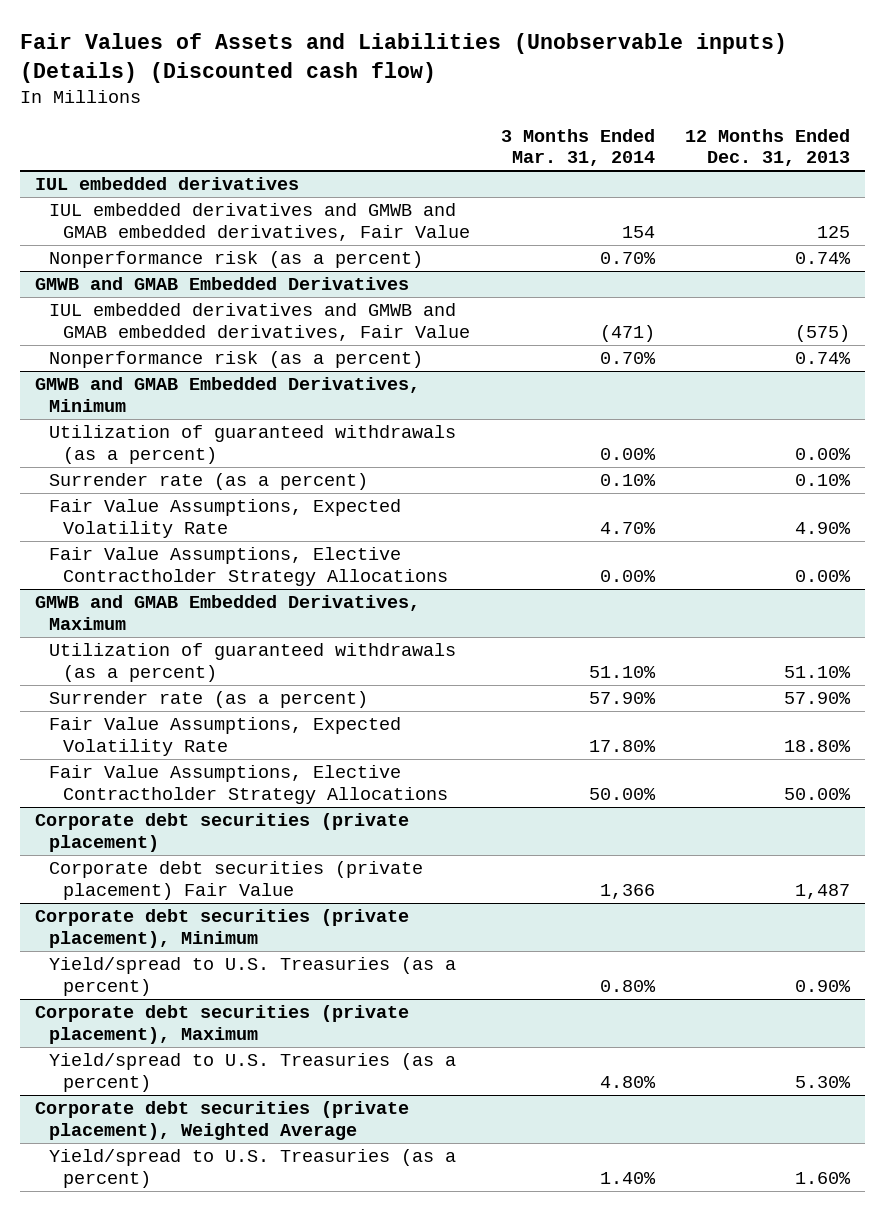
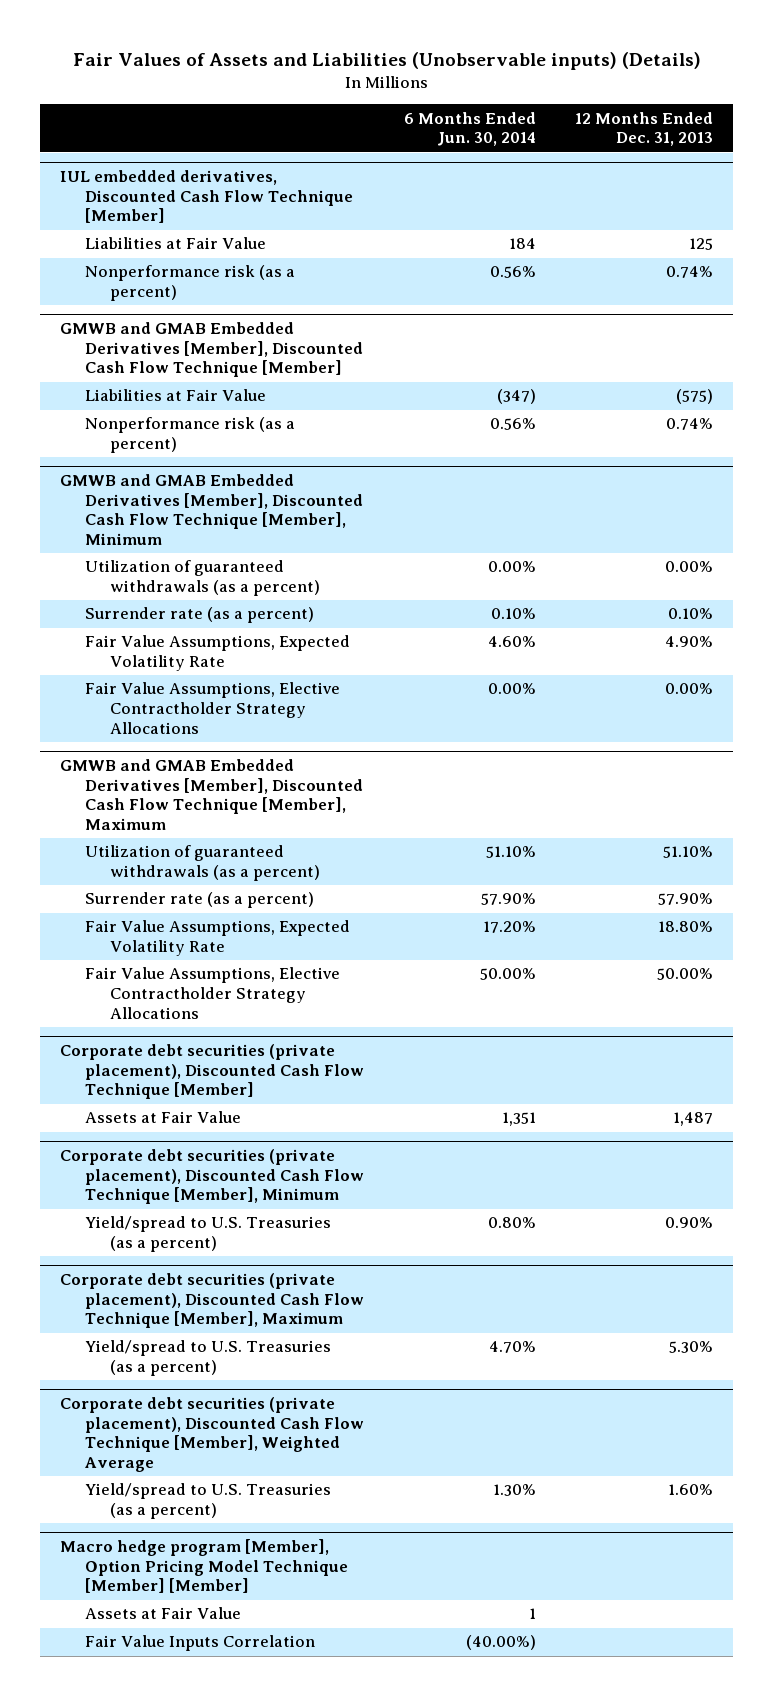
- Fair Values of Assets and Liabilities (Unobservable inputs) (Details) (Discounted cash flow)
+ Fair Values of Assets and Liabilities (Unobservable inputs) (Details)
- | 3 Months Ended Mar. 31, 2014 | 12 Months Ended Dec. 31, 2013
+ | 6 Months Ended Jun. 30, 2014 | 12 Months Ended Dec. 31, 2013
- IUL embedded derivatives
- IUL embedded derivatives and GMWB and GMAB embedded derivatives, Fair Value | 154 | 125
+ IUL embedded derivatives, Discounted Cash Flow Technique [Member]
+ Liabilities at Fair Value | 184 | 125
- GMWB and GMAB Embedded Derivatives
- IUL embedded derivatives and GMWB and GMAB embedded derivatives, Fair Value | (471) | (575)
+ GMWB and GMAB Embedded Derivatives [Member], Discounted Cash Flow Technique [Member]
+ Liabilities at Fair Value | (347) | (575)
- GMWB and GMAB Embedded Derivatives, Minimum
+ GMWB and GMAB Embedded Derivatives [Member], Discounted Cash Flow Technique [Member], Minimum
- GMWB and GMAB Embedded Derivatives, Maximum
+ GMWB and GMAB Embedded Derivatives [Member], Discounted Cash Flow Technique [Member], Maximum
- Corporate debt securities (private placement)
- Corporate debt securities (private placement) Fair Value | 1,366 | 1,487
- Corporate debt securities (private placement), Minimum
+ Corporate debt securities (private placement), Discounted Cash Flow Technique [Member]
+ Assets at Fair Value | 1,351 | 1,487
+ Corporate debt securities (private placement), Discounted Cash Flow Technique [Member], Minimum
- Corporate debt securities (private placement), Maximum
+ Corporate debt securities (private placement), Discounted Cash Flow Technique [Member], Maximum
- Corporate debt securities (private placement), Weighted Average
+ Corporate debt securities (private placement), Discounted Cash Flow Technique [Member], Weighted Average
+ Macro hedge program [Member], Option Pricing Model Technique [Member] [Member]
+ Assets at Fair Value | 1 |
+ Fair Value Inputs Correlation | (40.00%) |

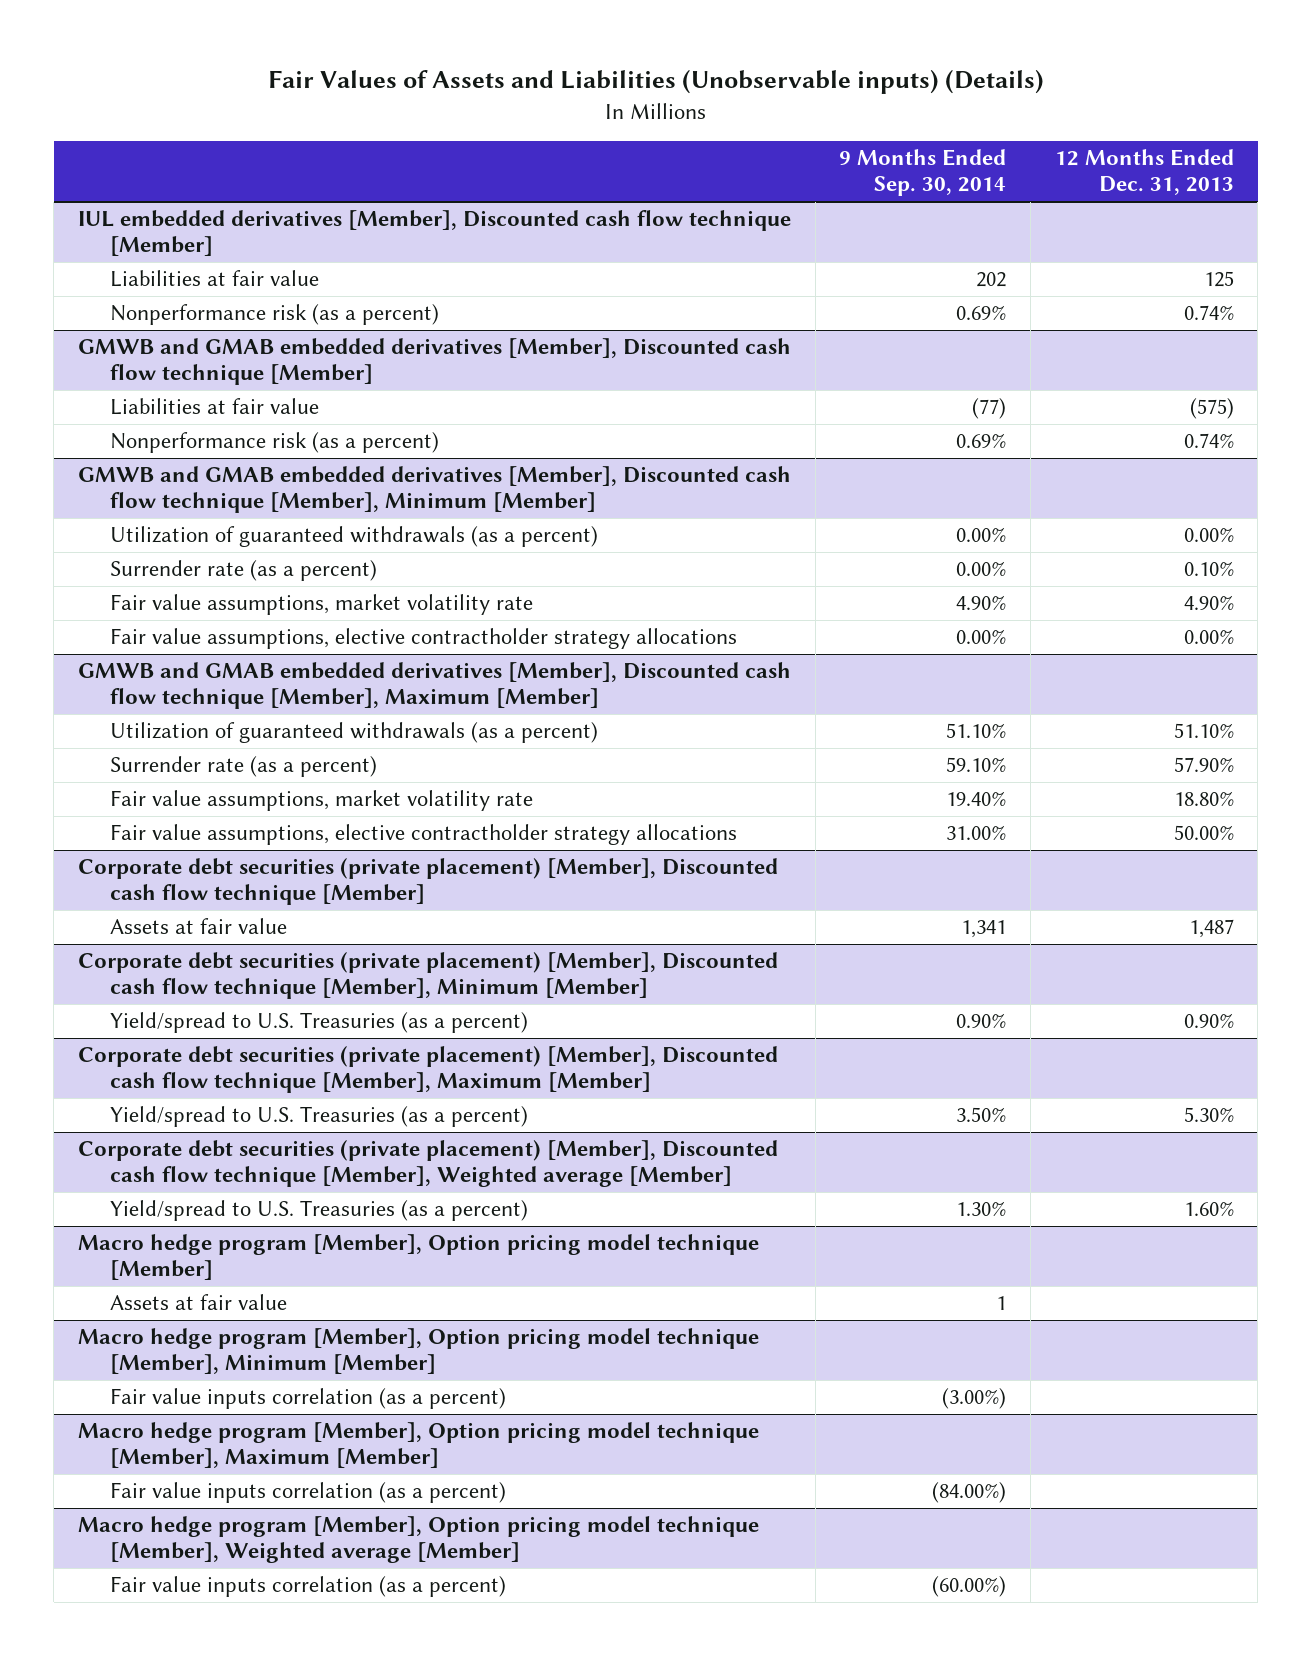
- | 6 Months Ended Jun. 30, 2014 | 12 Months Ended Dec. 31, 2013
+ | 9 Months Ended Sep. 30, 2014 | 12 Months Ended Dec. 31, 2013
- IUL embedded derivatives, Discounted Cash Flow Technique [Member]
- Liabilities at Fair Value | 184 | 125
+ IUL embedded derivatives [Member], Discounted cash flow technique [Member]
+ Liabilities at fair value | 202 | 125
- GMWB and GMAB Embedded Derivatives [Member], Discounted Cash Flow Technique [Member]
- Liabilities at Fair Value | (347) | (575)
+ GMWB and GMAB embedded derivatives [Member], Discounted cash flow technique [Member]
+ Liabilities at fair value | (77) | (575)
- GMWB and GMAB Embedded Derivatives [Member], Discounted Cash Flow Technique [Member], Minimum
+ GMWB and GMAB embedded derivatives [Member], Discounted cash flow technique [Member], Minimum [Member]
- Fair Value Assumptions, Expected Volatility Rate | 4.60% | 4.90%
- Fair Value Assumptions, Elective Contractholder Strategy Allocations | 0.00% | 0.00%
- GMWB and GMAB Embedded Derivatives [Member], Discounted Cash Flow Technique [Member], Maximum
+ Fair value assumptions, market volatility rate | 4.90% | 4.90%
+ Fair value assumptions, elective contractholder strategy allocations | 0.00% | 0.00%
+ GMWB and GMAB embedded derivatives [Member], Discounted cash flow technique [Member], Maximum [Member]
- Fair Value Assumptions, Expected Volatility Rate | 17.20% | 18.80%
- Fair Value Assumptions, Elective Contractholder Strategy Allocations | 50.00% | 50.00%
- Corporate debt securities (private placement), Discounted Cash Flow Technique [Member]
- Assets at Fair Value | 1,351 | 1,487
- Corporate debt securities (private placement), Discounted Cash Flow Technique [Member], Minimum
+ Fair value assumptions, market volatility rate | 19.40% | 18.80%
+ Fair value assumptions, elective contractholder strategy allocations | 31.00% | 50.00%
+ Corporate debt securities (private placement) [Member], Discounted cash flow technique [Member]
+ Assets at fair value | 1,341 | 1,487
+ Corporate debt securities (private placement) [Member], Discounted cash flow technique [Member], Minimum [Member]
- Corporate debt securities (private placement), Discounted Cash Flow Technique [Member], Maximum
+ Corporate debt securities (private placement) [Member], Discounted cash flow technique [Member], Maximum [Member]
- Corporate debt securities (private placement), Discounted Cash Flow Technique [Member], Weighted Average
+ Corporate debt securities (private placement) [Member], Discounted cash flow technique [Member], Weighted average [Member]
- Macro hedge program [Member], Option Pricing Model Technique [Member] [Member]
- Assets at Fair Value | 1 |
- Fair Value Inputs Correlation | (40.00%) |
+ Macro hedge program [Member], Option pricing model technique [Member]
+ Assets at fair value | 1 |
+ Macro hedge program [Member], Option pricing model technique [Member], Minimum [Member]
+ Fair value inputs correlation (as a percent) | (3.00%) |
+ Macro hedge program [Member], Option pricing model technique [Member], Maximum [Member]
+ Fair value inputs correlation (as a percent) | (84.00%) |
+ Macro hedge program [Member], Option pricing model technique [Member], Weighted average [Member]
+ Fair value inputs correlation (as a percent) | (60.00%) |

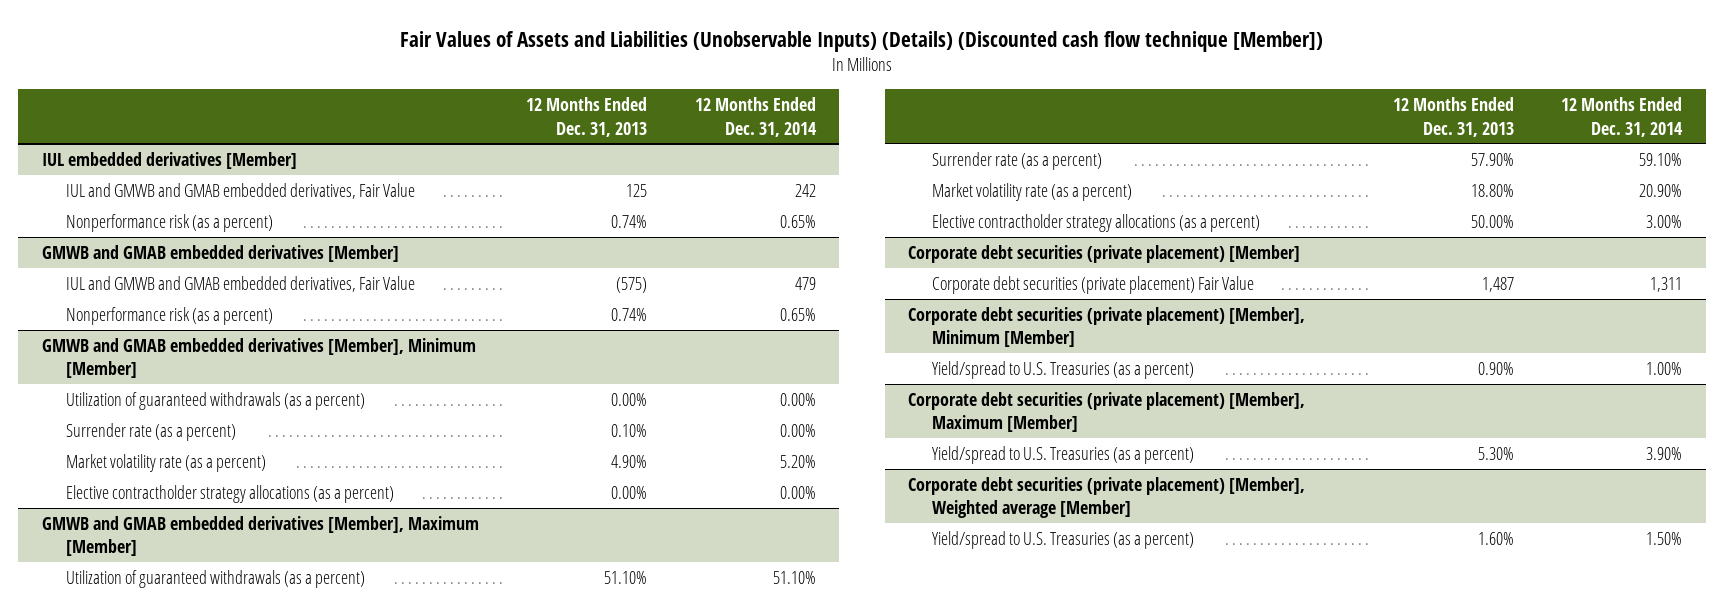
- Fair Values of Assets and Liabilities (Unobservable inputs) (Details)
+ Fair Values of Assets and Liabilities (Unobservable Inputs) (Details) (Discounted cash flow technique [Member])
- | 9 Months Ended Sep. 30, 2014 | 12 Months Ended Dec. 31, 2013
+ | 12 Months Ended Dec. 31, 2013 | 12 Months Ended Dec. 31, 2014
- IUL embedded derivatives [Member], Discounted cash flow technique [Member]
- Liabilities at fair value | 202 | 125
+ IUL embedded derivatives [Member]
+ IUL and GMWB and GMAB embedded derivatives, Fair Value | 125 | 242
- GMWB and GMAB embedded derivatives [Member], Discounted cash flow technique [Member]
- Liabilities at fair value | (77) | (575)
+ GMWB and GMAB embedded derivatives [Member]
+ IUL and GMWB and GMAB embedded derivatives, Fair Value | (575) | 479
- GMWB and GMAB embedded derivatives [Member], Discounted cash flow technique [Member], Minimum [Member]
+ GMWB and GMAB embedded derivatives [Member], Minimum [Member]
- Fair value assumptions, market volatility rate | 4.90% | 4.90%
- Fair value assumptions, elective contractholder strategy allocations | 0.00% | 0.00%
- GMWB and GMAB embedded derivatives [Member], Discounted cash flow technique [Member], Maximum [Member]
+ Market volatility rate (as a percent) | 4.90% | 5.20%
+ Elective contractholder strategy allocations (as a percent) | 0.00% | 0.00%
+ GMWB and GMAB embedded derivatives [Member], Maximum [Member]
- Fair value assumptions, market volatility rate | 19.40% | 18.80%
- Fair value assumptions, elective contractholder strategy allocations | 31.00% | 50.00%
- Corporate debt securities (private placement) [Member], Discounted cash flow technique [Member]
- Assets at fair value | 1,341 | 1,487
- Corporate debt securities (private placement) [Member], Discounted cash flow technique [Member], Minimum [Member]
+ Market volatility rate (as a percent) | 18.80% | 20.90%
+ Elective contractholder strategy allocations (as a percent) | 50.00% | 3.00%
+ Corporate debt securities (private placement) [Member]
+ Corporate debt securities (private placement) Fair Value | 1,487 | 1,311
+ Corporate debt securities (private placement) [Member], Minimum [Member]
- Corporate debt securities (private placement) [Member], Discounted cash flow technique [Member], Maximum [Member]
+ Corporate debt securities (private placement) [Member], Maximum [Member]
- Corporate debt securities (private placement) [Member], Discounted cash flow technique [Member], Weighted average [Member]
+ Corporate debt securities (private placement) [Member], Weighted average [Member]
- Macro hedge program [Member], Option pricing model technique [Member]
- Assets at fair value | 1 |
- Macro hedge program [Member], Option pricing model technique [Member], Minimum [Member]
- Fair value inputs correlation (as a percent) | (3.00%) |
- Macro hedge program [Member], Option pricing model technique [Member], Maximum [Member]
- Fair value inputs correlation (as a percent) | (84.00%) |
- Macro hedge program [Member], Option pricing model technique [Member], Weighted average [Member]
- Fair value inputs correlation (as a percent) | (60.00%) |

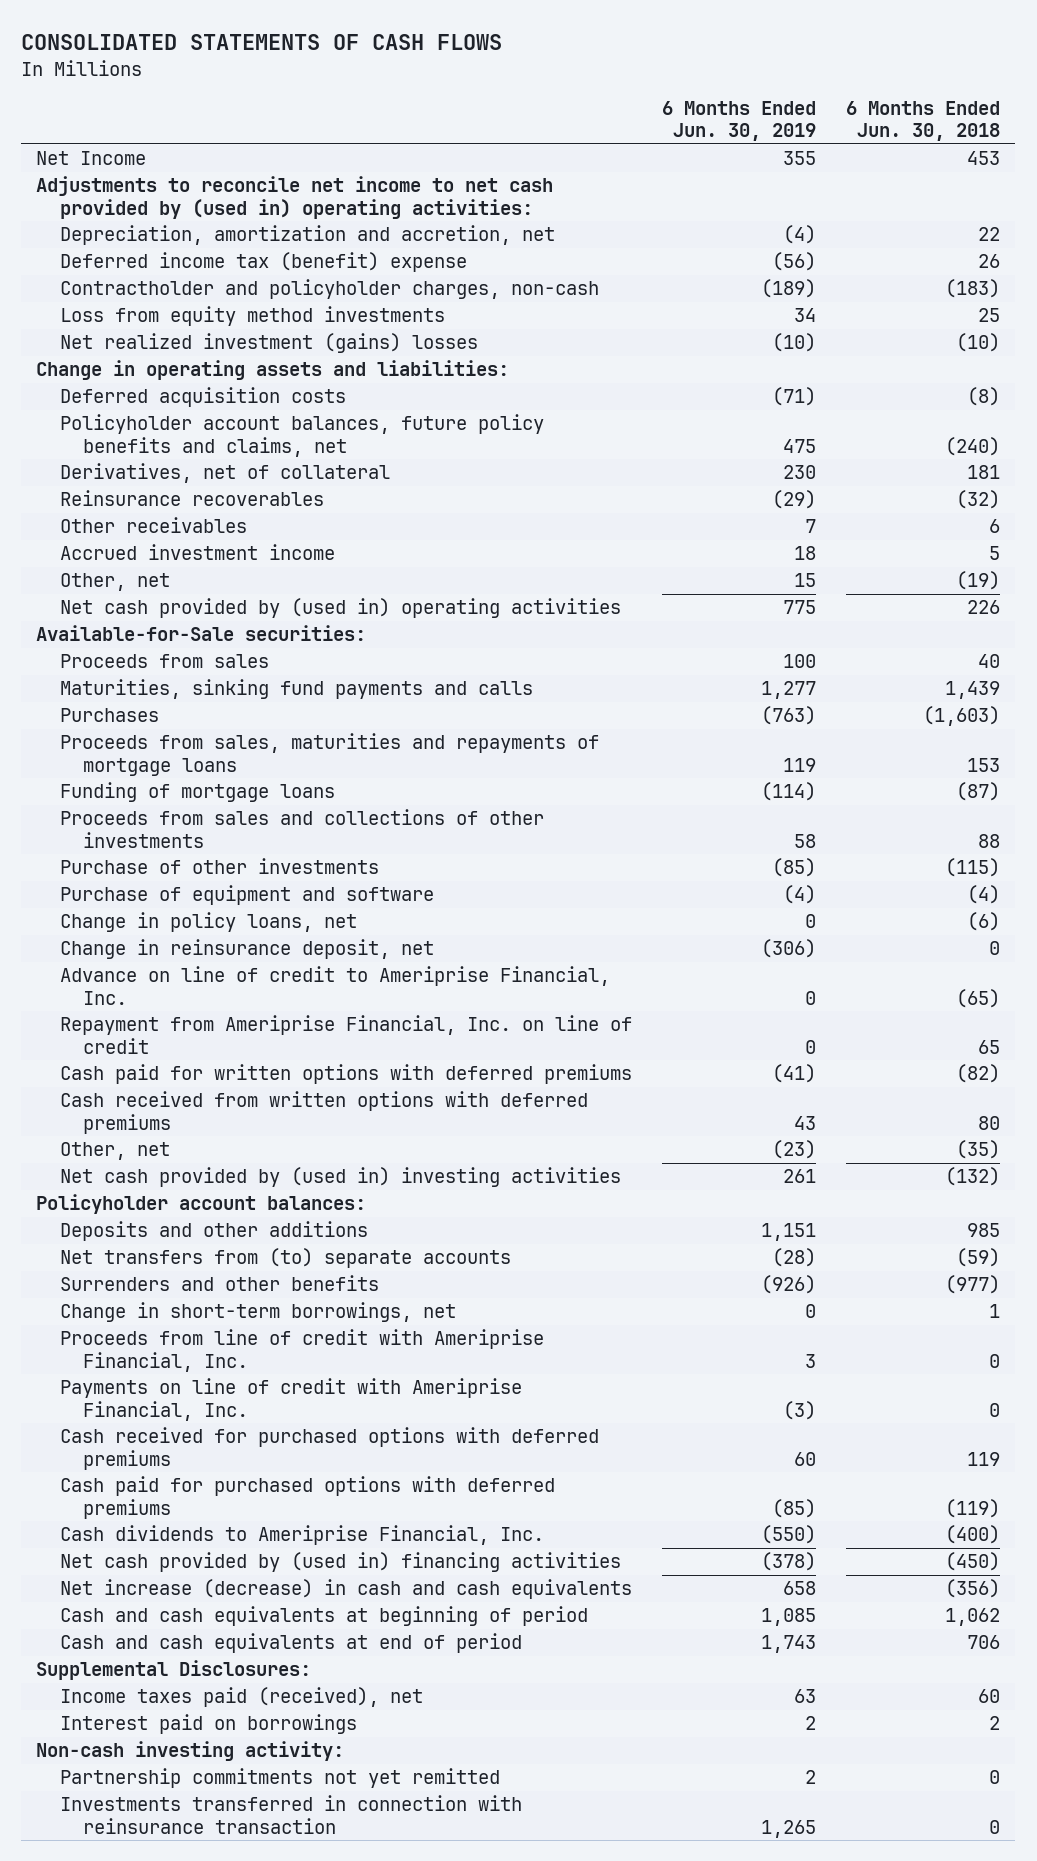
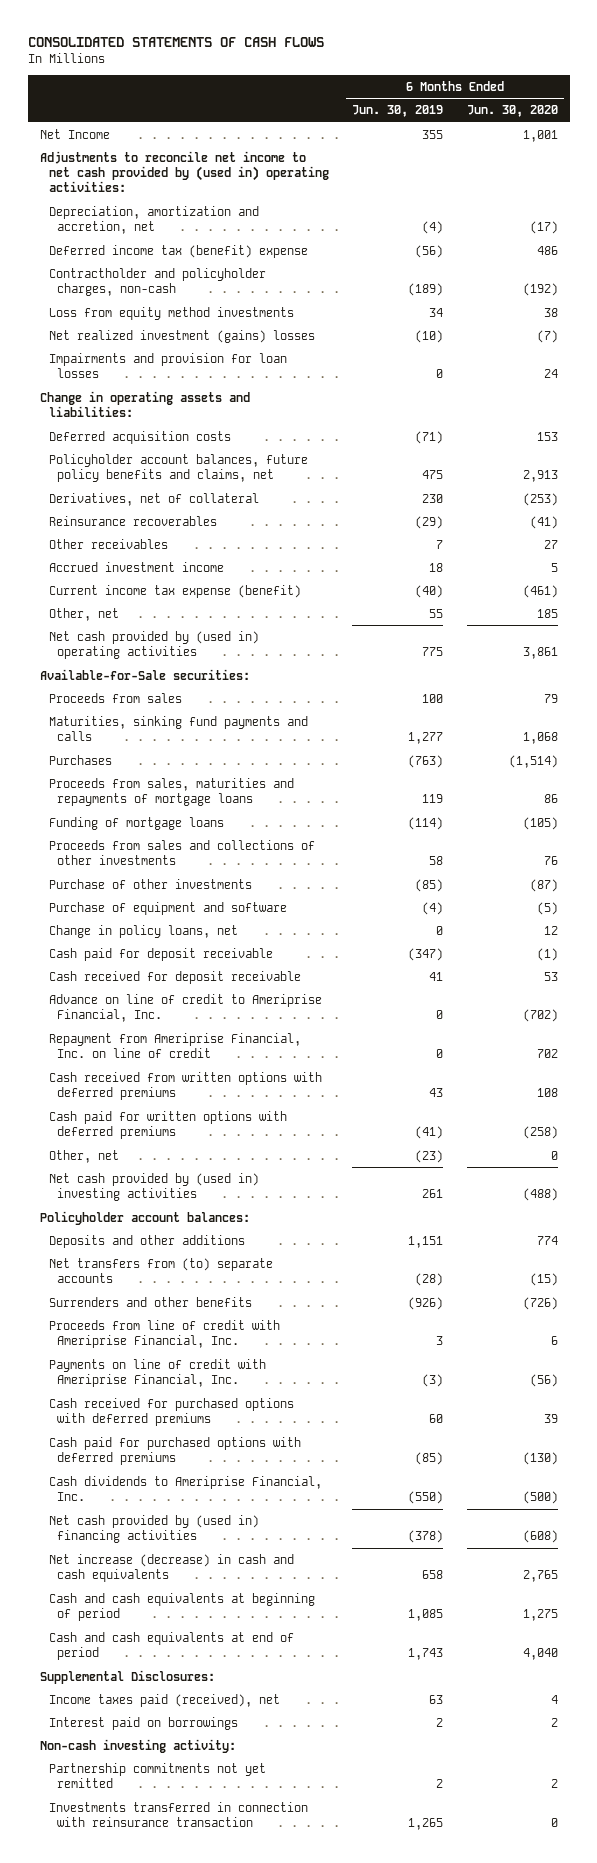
- | 6 Months Ended Jun. 30, 2019 | 6 Months Ended Jun. 30, 2018
+ | 6 Months Ended Jun. 30, 2019 | 6 Months Ended Jun. 30, 2020
+ Impairments and provision for loan losses | 0 | 24
- Other, net | 15 | (19)
+ Current income tax expense (benefit) | (40) | (461)
+ Other, net | 55 | 185
- Change in reinsurance deposit, net | (306) | 0
+ Cash paid for deposit receivable | (347) | (1)
+ Cash received for deposit receivable | 41 | 53
moved down: Cash paid for written options with deferred premiums | (41) | (258)
- Change in short-term borrowings, net | 0 | 1

